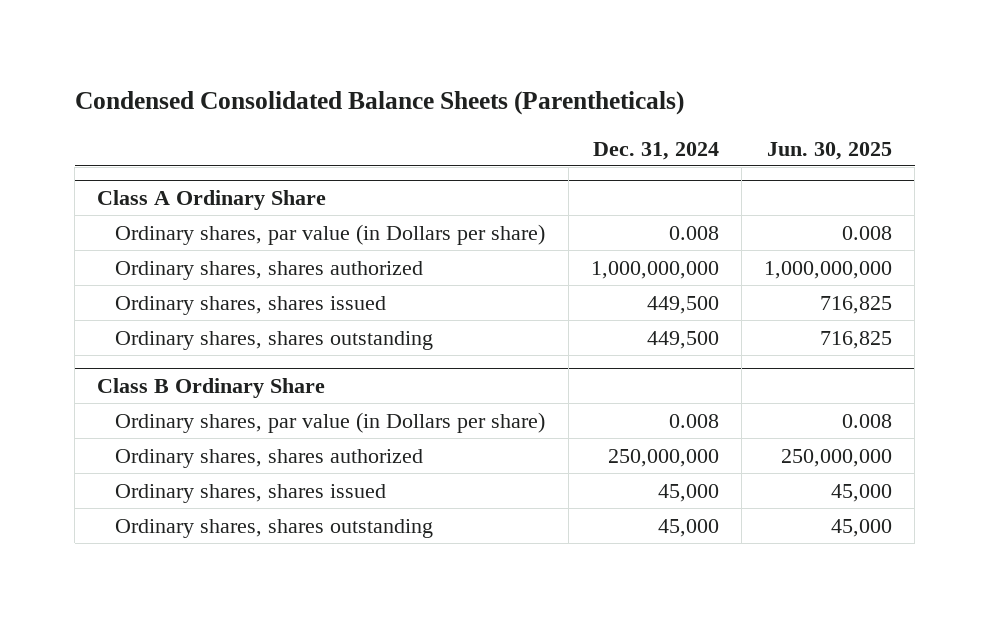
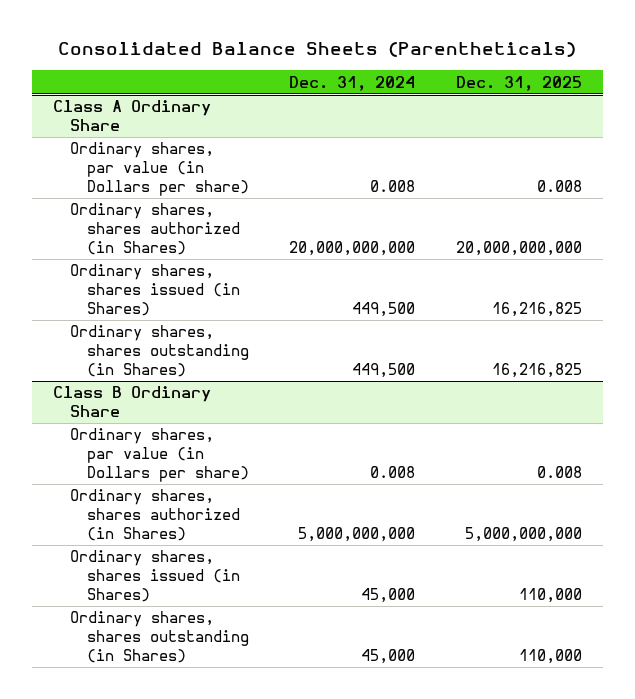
- Condensed Consolidated Balance Sheets (Parentheticals)
+ Consolidated Balance Sheets (Parentheticals)
- | Dec. 31, 2024 | Jun. 30, 2025
+ | Dec. 31, 2024 | Dec. 31, 2025
@ Class A Ordinary Share
- Ordinary shares, shares authorized | 1,000,000,000 | 1,000,000,000
- Ordinary shares, shares issued | 449,500 | 716,825
- Ordinary shares, shares outstanding | 449,500 | 716,825
+ Ordinary shares, shares authorized (in Shares) | 20,000,000,000 | 20,000,000,000
+ Ordinary shares, shares issued (in Shares) | 449,500 | 16,216,825
+ Ordinary shares, shares outstanding (in Shares) | 449,500 | 16,216,825
@ Class B Ordinary Share
- Ordinary shares, shares authorized | 250,000,000 | 250,000,000
- Ordinary shares, shares issued | 45,000 | 45,000
- Ordinary shares, shares outstanding | 45,000 | 45,000
+ Ordinary shares, shares authorized (in Shares) | 5,000,000,000 | 5,000,000,000
+ Ordinary shares, shares issued (in Shares) | 45,000 | 110,000
+ Ordinary shares, shares outstanding (in Shares) | 45,000 | 110,000

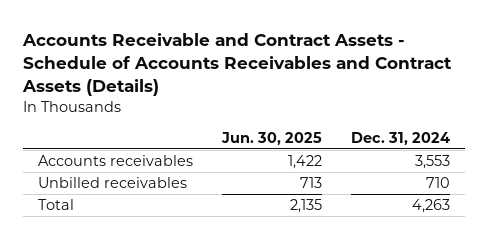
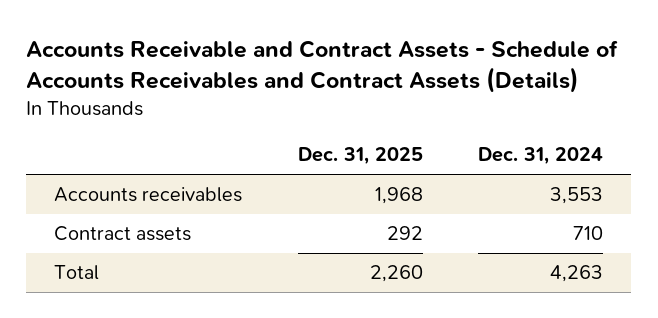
- | Jun. 30, 2025 | Dec. 31, 2024
+ | Dec. 31, 2025 | Dec. 31, 2024
- Unbilled receivables | 713 | 710
+ Contract assets | 292 | 710

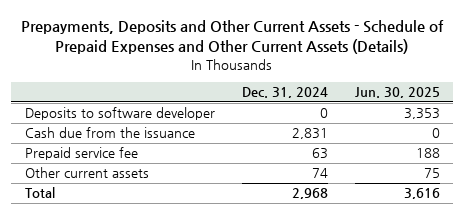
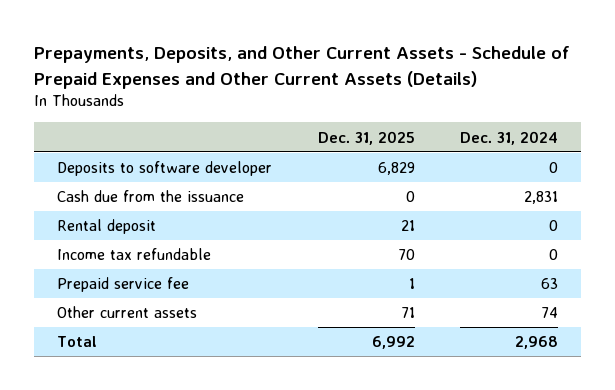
- Prepayments, Deposits and Other Current Assets - Schedule of Prepaid Expenses and Other Current Assets (Details)
+ Prepayments, Deposits, and Other Current Assets - Schedule of Prepaid Expenses and Other Current Assets (Details)
- | Dec. 31, 2024 | Jun. 30, 2025
+ | Dec. 31, 2025 | Dec. 31, 2024
+ Rental deposit | 21 | 0
+ Income tax refundable | 70 | 0

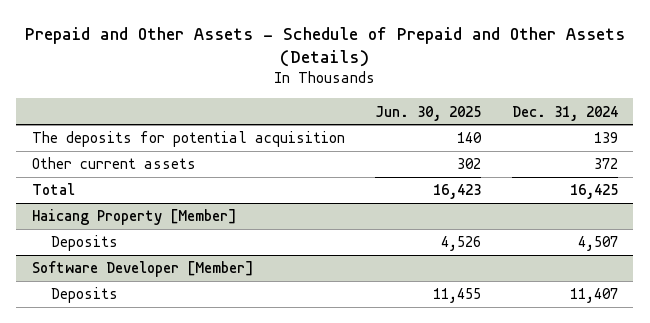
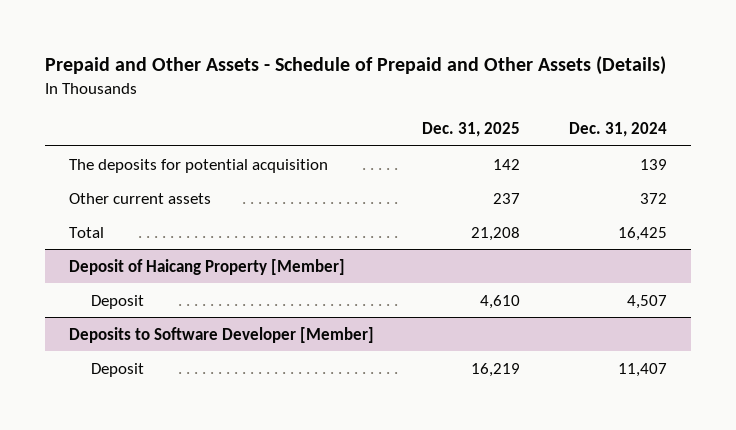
- | Jun. 30, 2025 | Dec. 31, 2024
+ | Dec. 31, 2025 | Dec. 31, 2024
- Haicang Property [Member]
- Deposits | 4,526 | 4,507
- Software Developer [Member]
- Deposits | 11,455 | 11,407
+ Deposit of Haicang Property [Member]
+ Deposit | 4,610 | 4,507
+ Deposits to Software Developer [Member]
+ Deposit | 16,219 | 11,407

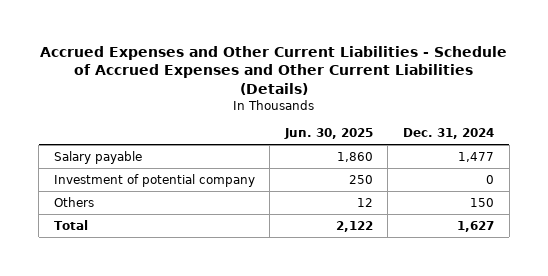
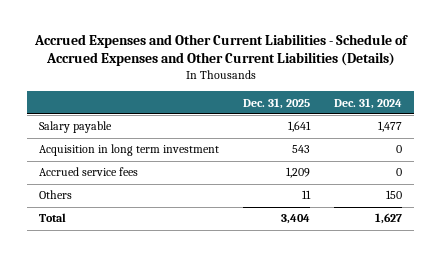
- | Jun. 30, 2025 | Dec. 31, 2024
+ | Dec. 31, 2025 | Dec. 31, 2024
- Investment of potential company | 250 | 0
+ Acquisition in long term investment | 543 | 0
+ Accrued service fees | 1,209 | 0

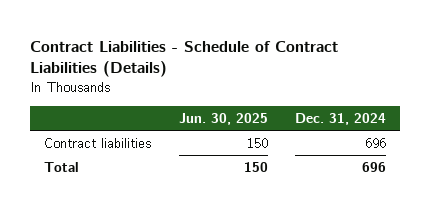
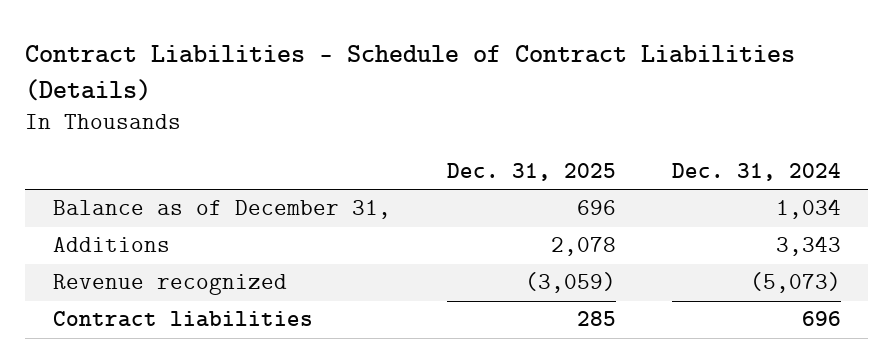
- | Jun. 30, 2025 | Dec. 31, 2024
+ | Dec. 31, 2025 | Dec. 31, 2024
+ Balance as of December 31, | 696 | 1,034
+ Additions | 2,078 | 3,343
+ Revenue recognized | (3,059) | (5,073)
- Total | 150 | 696

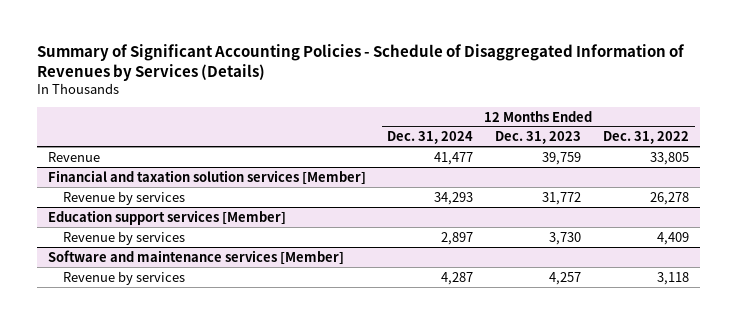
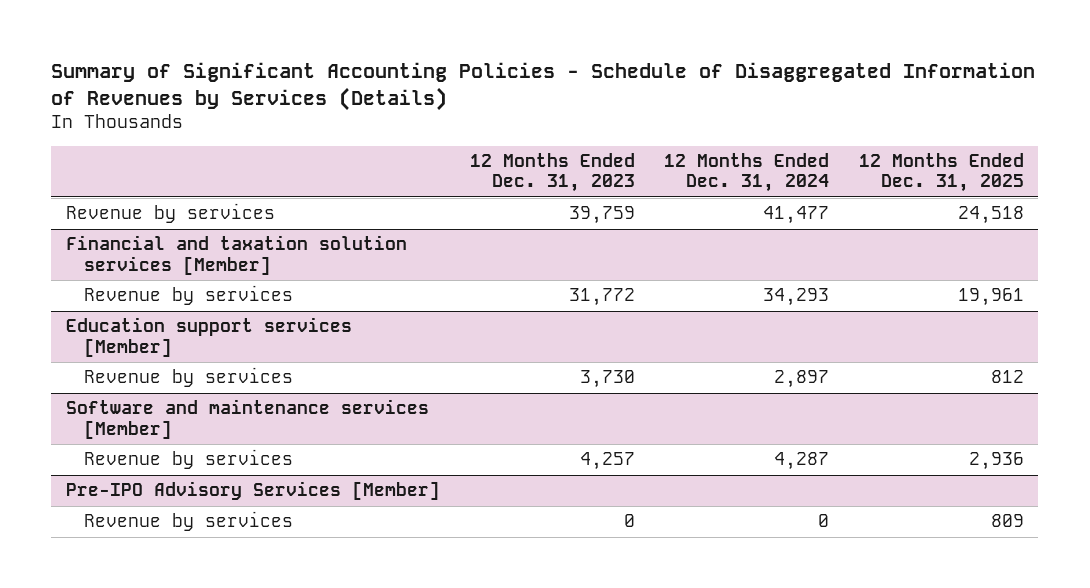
- | 12 Months Ended Dec. 31, 2024 | 12 Months Ended Dec. 31, 2023 | 12 Months Ended Dec. 31, 2022
+ | 12 Months Ended Dec. 31, 2023 | 12 Months Ended Dec. 31, 2024 | 12 Months Ended Dec. 31, 2025
- Revenue | 41,477 | 39,759 | 33,805
+ Revenue by services | 39,759 | 41,477 | 24,518
+ Pre-IPO Advisory Services [Member]
+ Revenue by services | 0 | 0 | 809

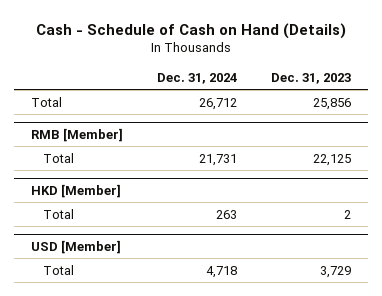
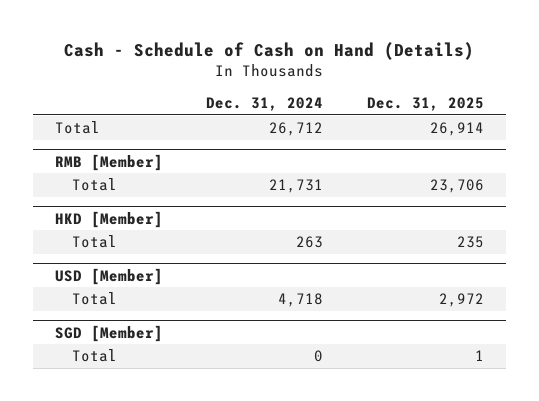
- | Dec. 31, 2024 | Dec. 31, 2023
+ | Dec. 31, 2024 | Dec. 31, 2025
+ SGD [Member]
+ Total | 0 | 1

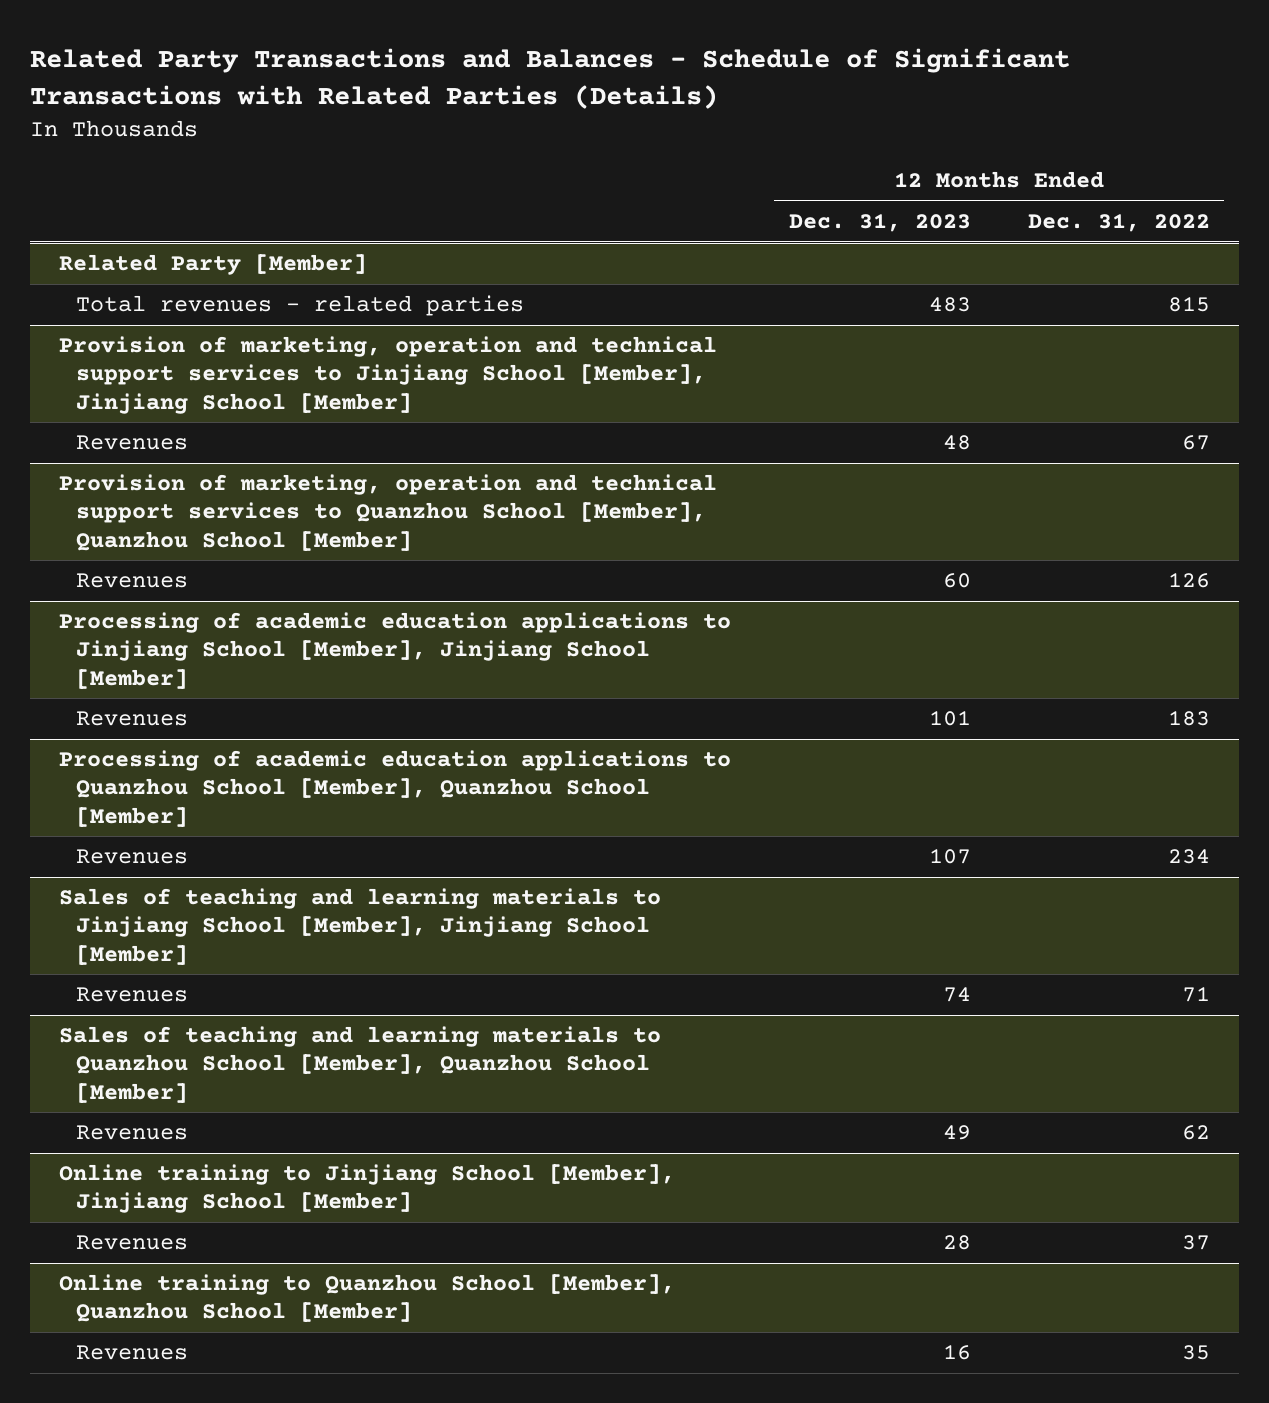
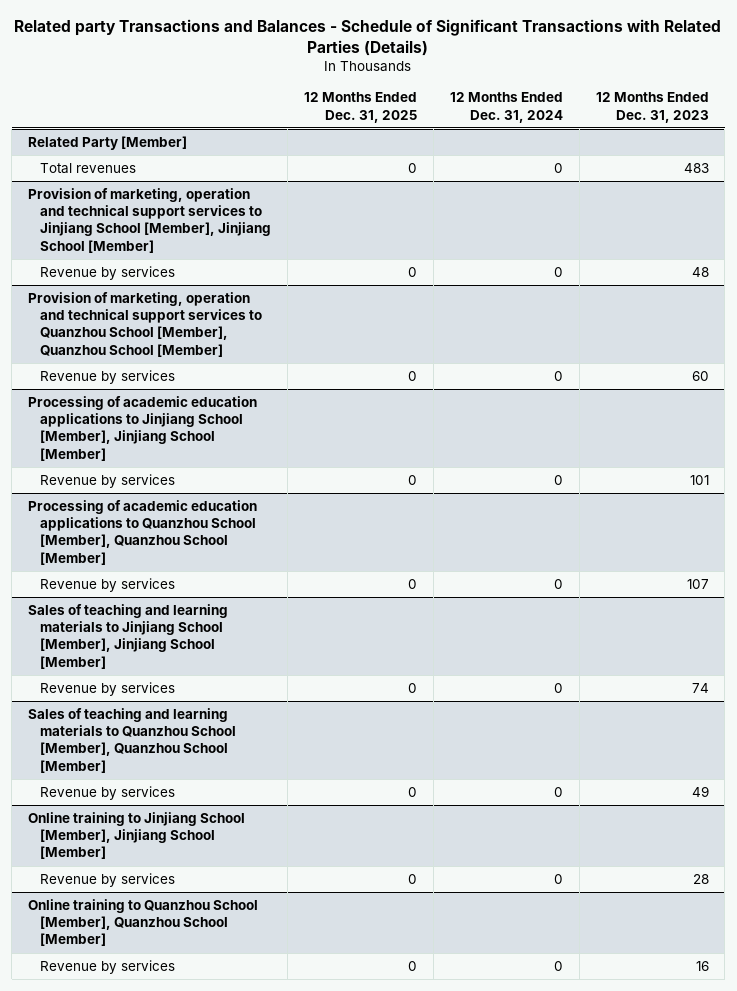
- Related Party Transactions and Balances - Schedule of Significant Transactions with Related Parties (Details)
+ Related party Transactions and Balances - Schedule of Significant Transactions with Related Parties (Details)
- | 12 Months Ended Dec. 31, 2023 | 12 Months Ended Dec. 31, 2022
+ | 12 Months Ended Dec. 31, 2025 | 12 Months Ended Dec. 31, 2024 | 12 Months Ended Dec. 31, 2023
@ Related Party [Member]
- Total revenues - related parties | 483 | 815
+ Total revenues | 0 | 0 | 483
@ Provision of marketing, operation and technical support services to Jinjiang School [Member], Jinjiang School [Member]
- Revenues | 48 | 67
+ Revenue by services | 0 | 0 | 48
@ Provision of marketing, operation and technical support services to Quanzhou School [Member], Quanzhou School [Member]
- Revenues | 60 | 126
+ Revenue by services | 0 | 0 | 60
@ Processing of academic education applications to Jinjiang School [Member], Jinjiang School [Member]
- Revenues | 101 | 183
+ Revenue by services | 0 | 0 | 101
@ Processing of academic education applications to Quanzhou School [Member], Quanzhou School [Member]
- Revenues | 107 | 234
+ Revenue by services | 0 | 0 | 107
@ Sales of teaching and learning materials to Jinjiang School [Member], Jinjiang School [Member]
- Revenues | 74 | 71
+ Revenue by services | 0 | 0 | 74
@ Sales of teaching and learning materials to Quanzhou School [Member], Quanzhou School [Member]
- Revenues | 49 | 62
+ Revenue by services | 0 | 0 | 49
@ Online training to Jinjiang School [Member], Jinjiang School [Member]
- Revenues | 28 | 37
+ Revenue by services | 0 | 0 | 28
@ Online training to Quanzhou School [Member], Quanzhou School [Member]
- Revenues | 16 | 35
+ Revenue by services | 0 | 0 | 16

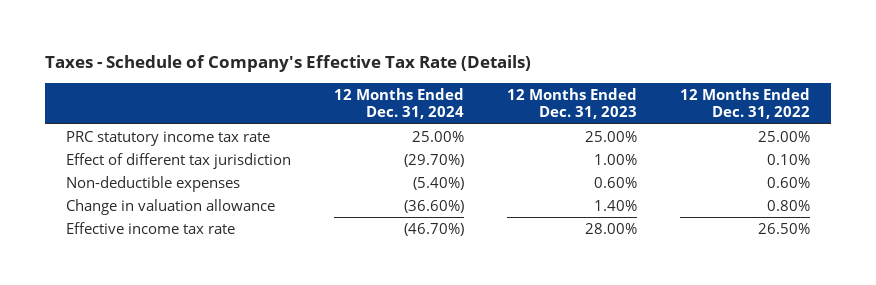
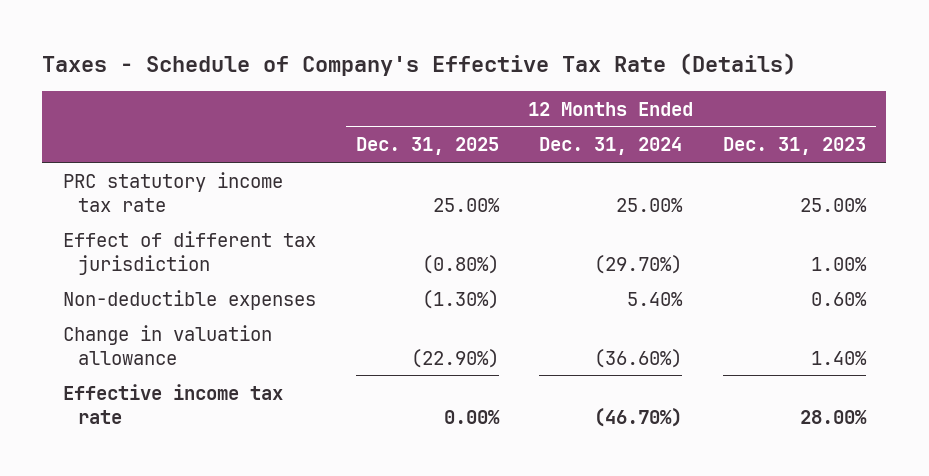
- | 12 Months Ended Dec. 31, 2024 | 12 Months Ended Dec. 31, 2023 | 12 Months Ended Dec. 31, 2022
+ | 12 Months Ended Dec. 31, 2025 | 12 Months Ended Dec. 31, 2024 | 12 Months Ended Dec. 31, 2023
- Non-deductible expenses | (5.40%) | 0.60% | 0.60%
+ Non-deductible expenses | (1.30%) | 5.40% | 0.60%

